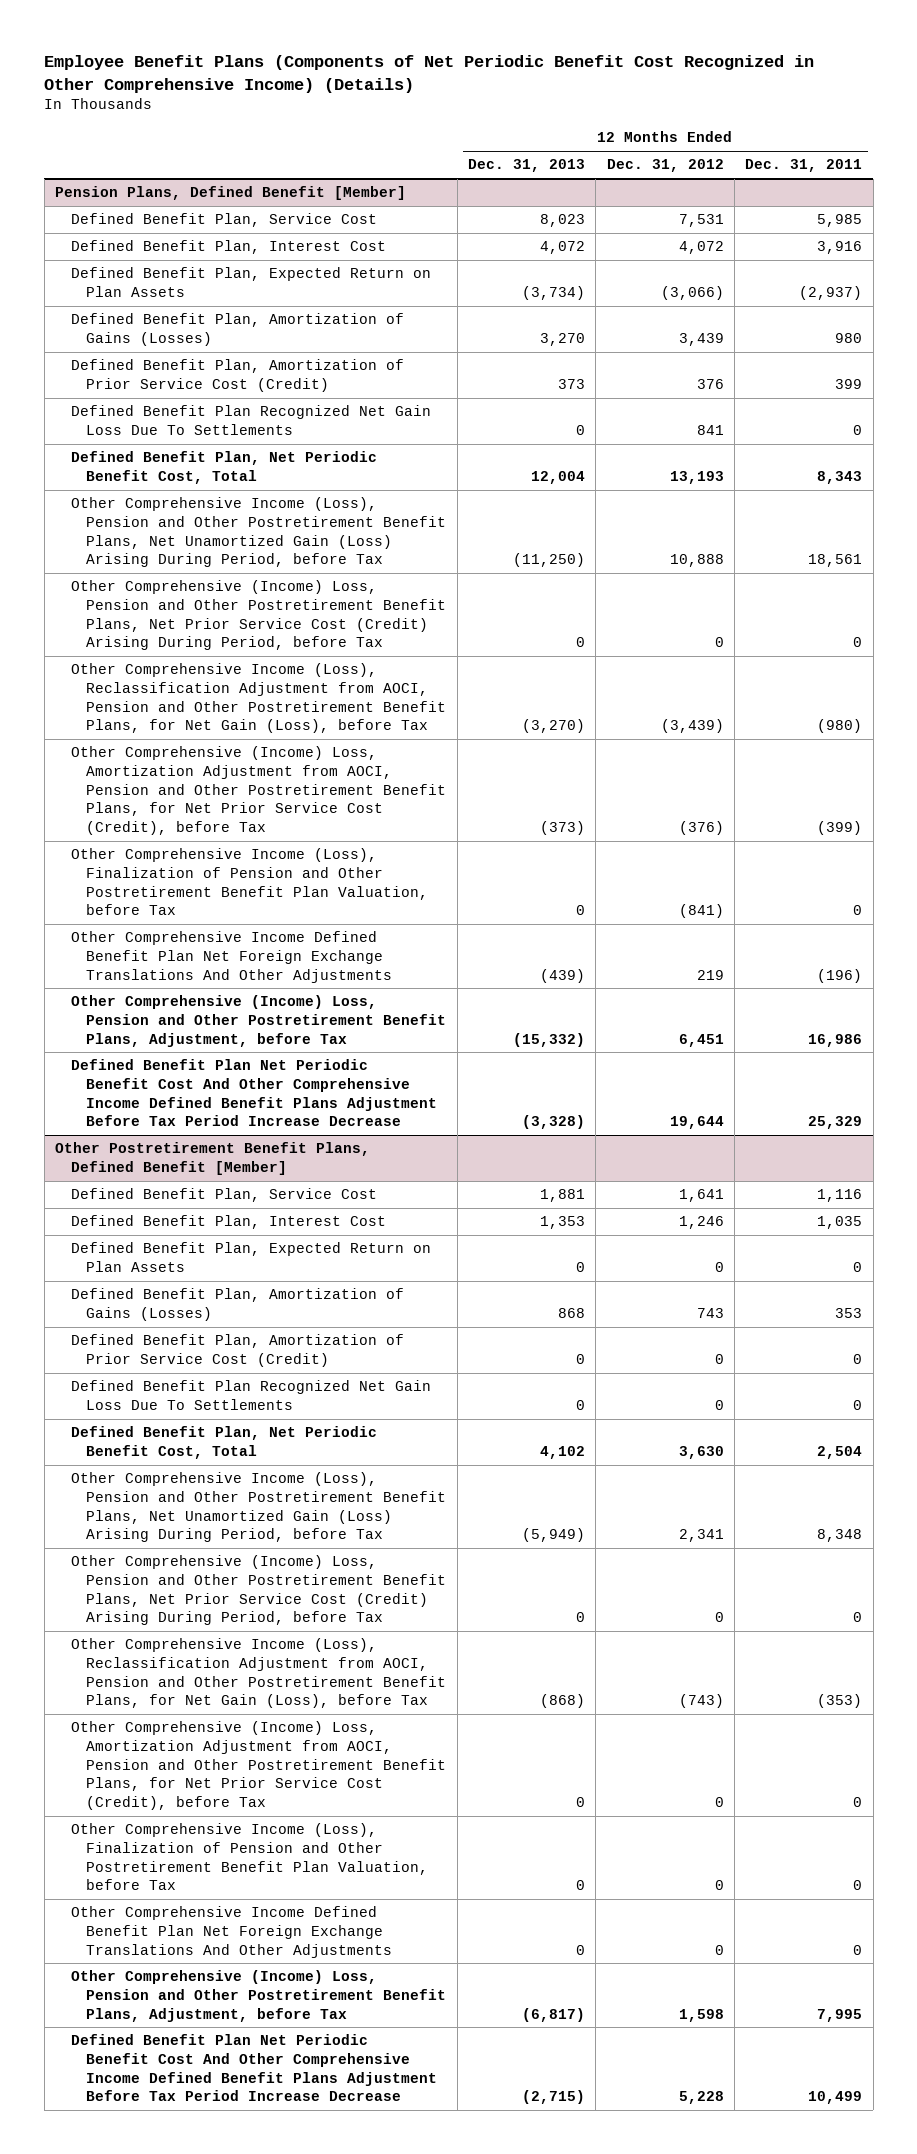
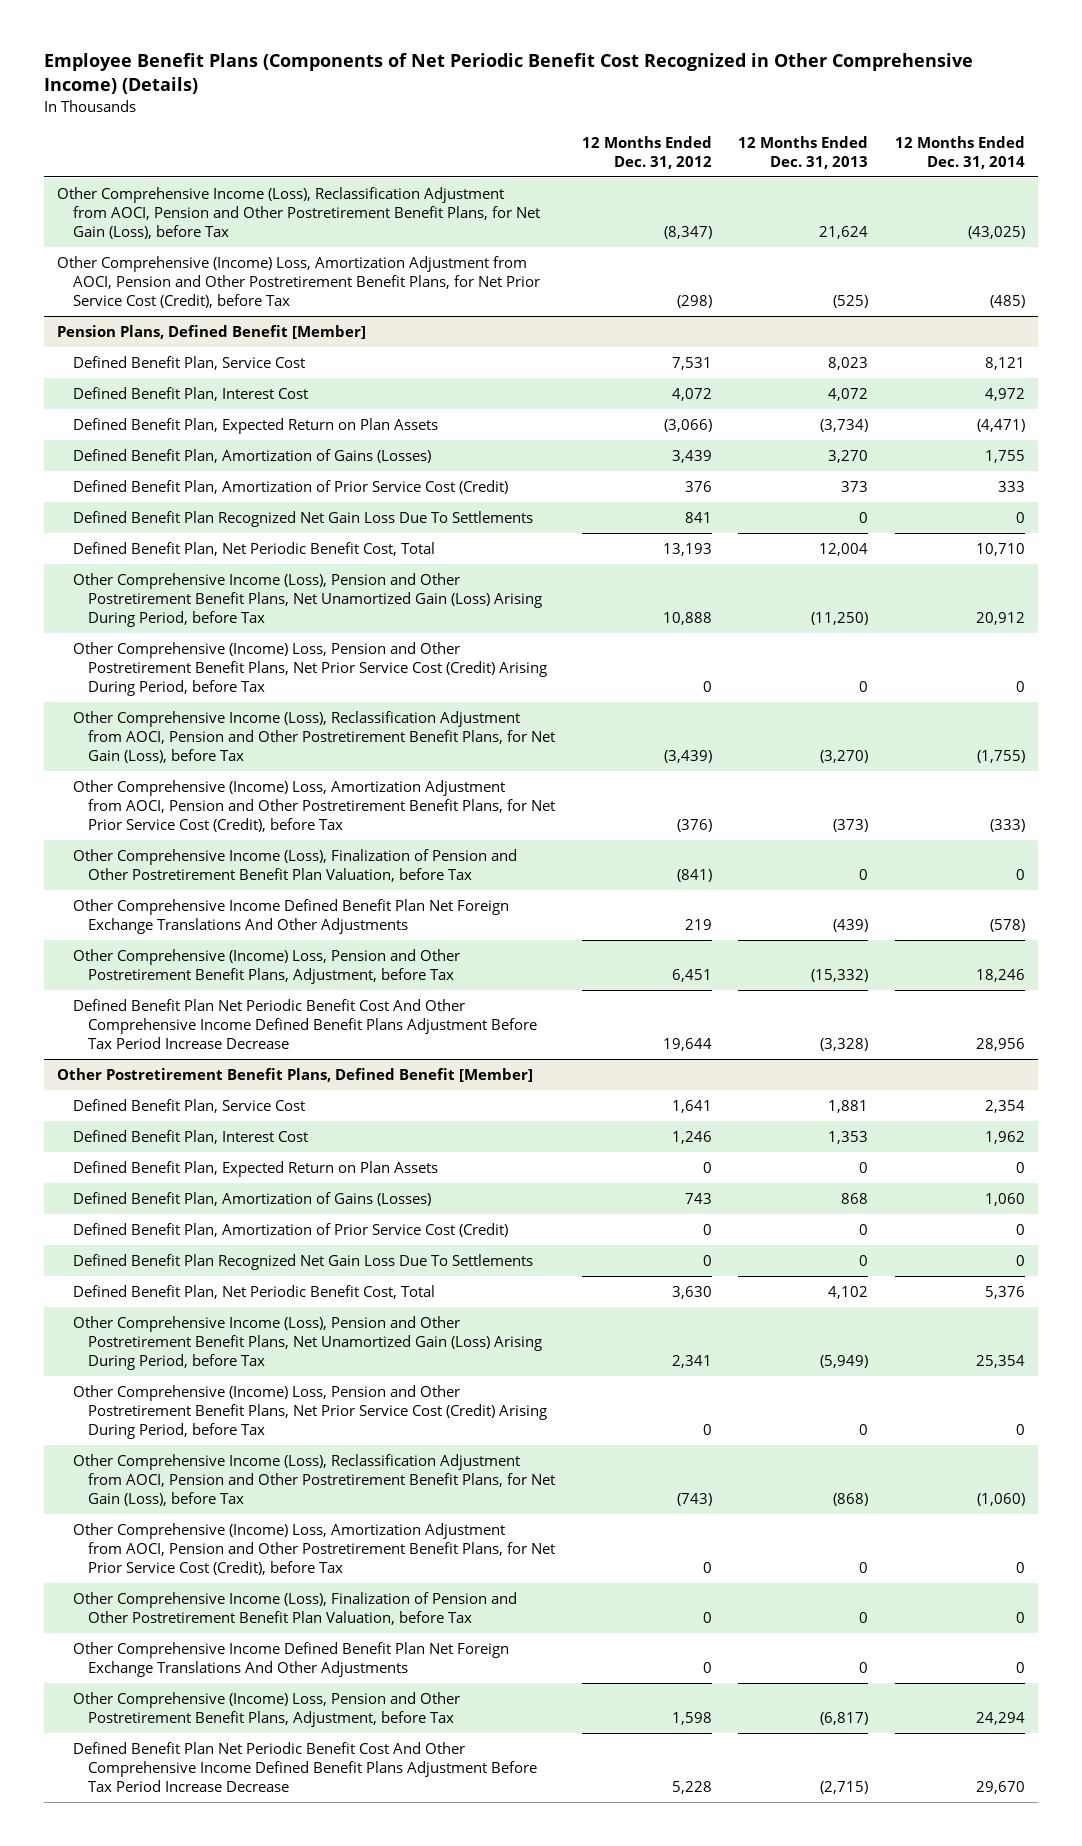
- | 12 Months Ended Dec. 31, 2013 | 12 Months Ended Dec. 31, 2012 | 12 Months Ended Dec. 31, 2011
+ | 12 Months Ended Dec. 31, 2012 | 12 Months Ended Dec. 31, 2013 | 12 Months Ended Dec. 31, 2014
+ Other Comprehensive Income (Loss), Reclassification Adjustment from AOCI, Pension and Other Postretirement Benefit Plans, for Net Gain (Loss), before Tax | (8,347) | 21,624 | (43,025)
+ Other Comprehensive (Income) Loss, Amortization Adjustment from AOCI, Pension and Other Postretirement Benefit Plans, for Net Prior Service Cost (Credit), before Tax | (298) | (525) | (485)

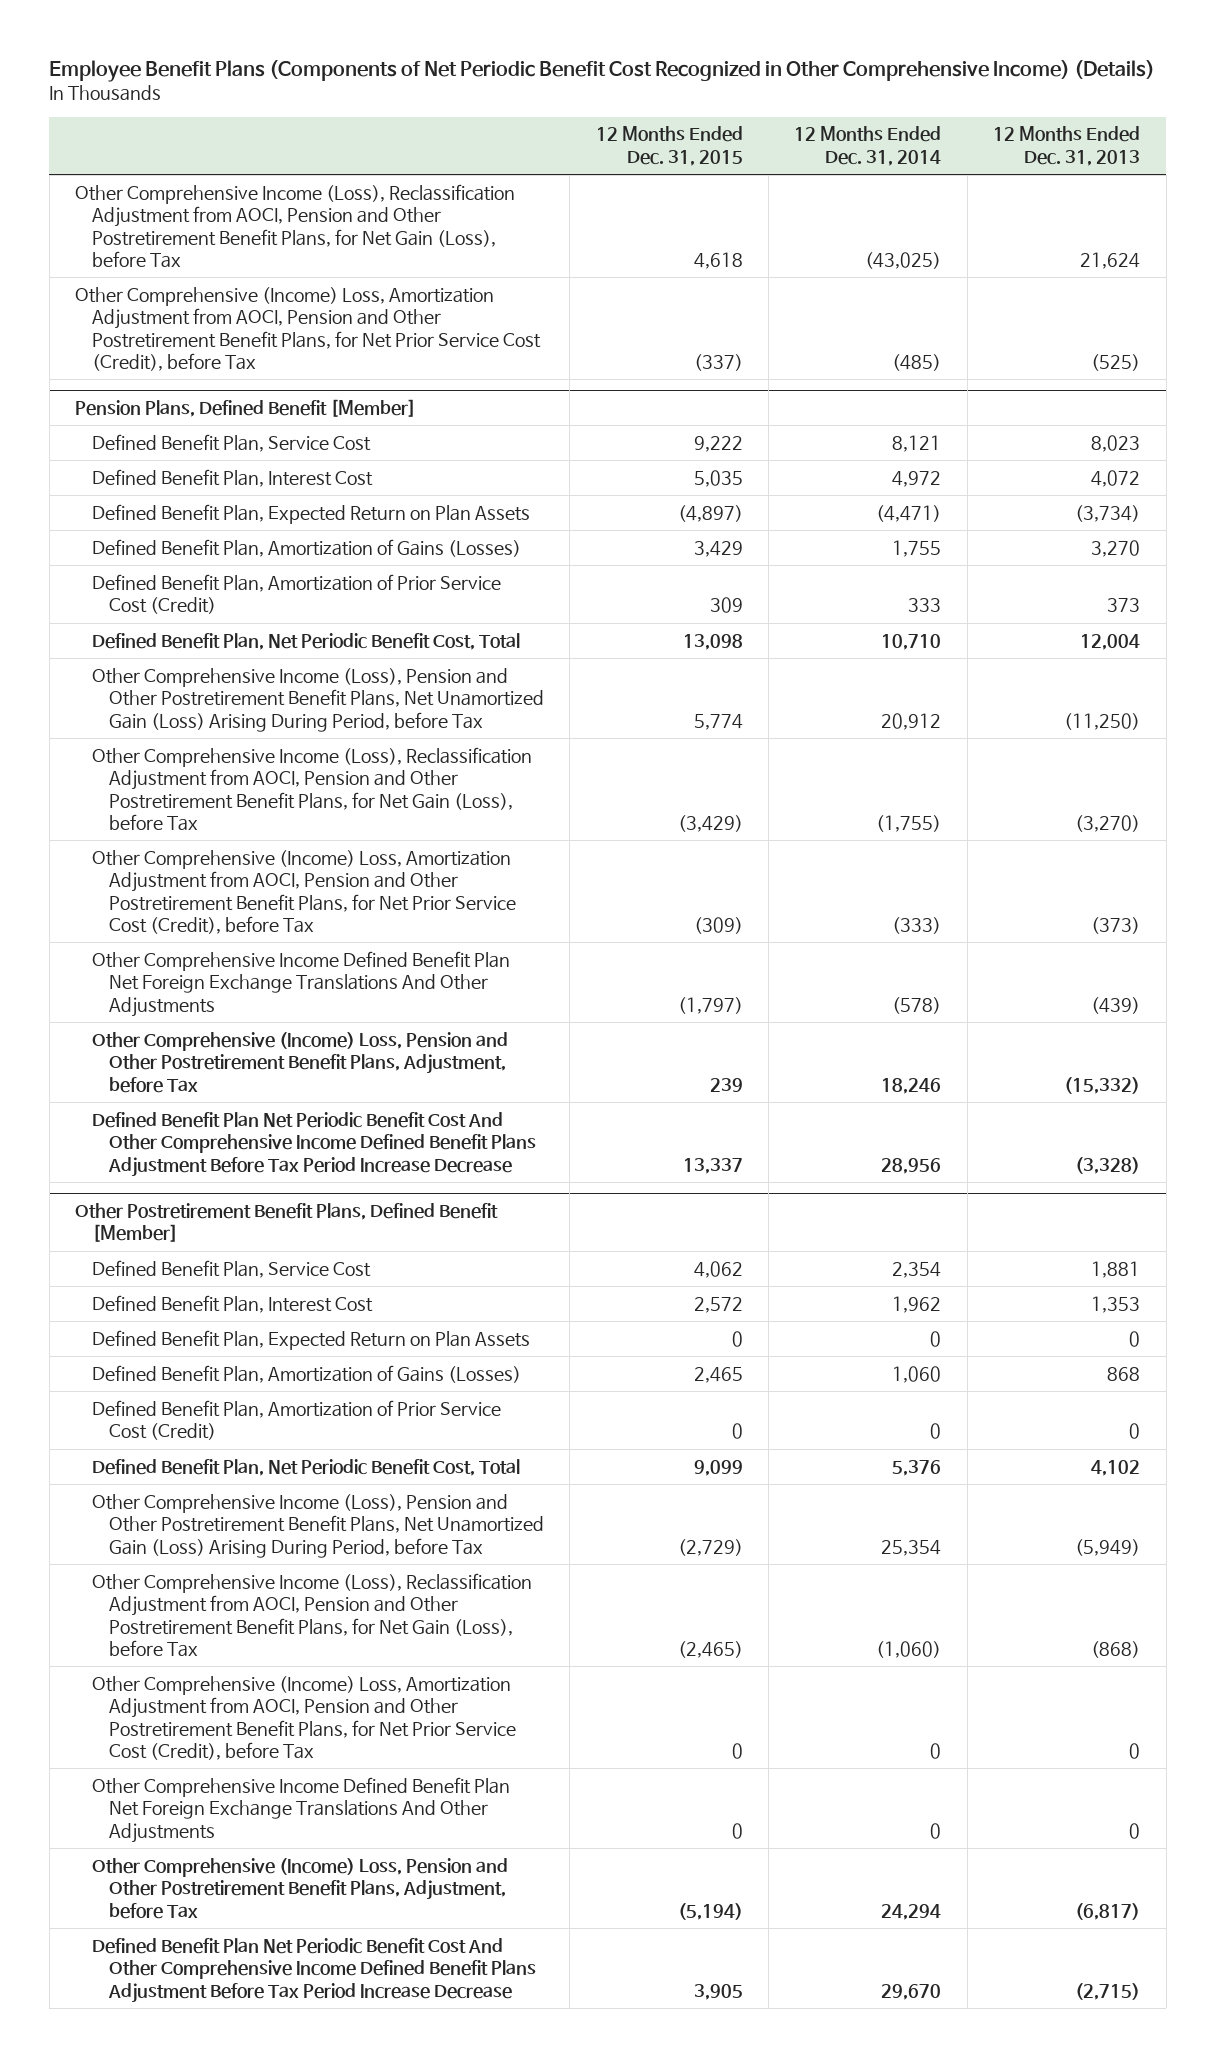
- | 12 Months Ended Dec. 31, 2012 | 12 Months Ended Dec. 31, 2013 | 12 Months Ended Dec. 31, 2014
+ | 12 Months Ended Dec. 31, 2015 | 12 Months Ended Dec. 31, 2014 | 12 Months Ended Dec. 31, 2013
@ Pension Plans, Defined Benefit [Member]
- Defined Benefit Plan Recognized Net Gain Loss Due To Settlements | 841 | 0 | 0
- Other Comprehensive (Income) Loss, Pension and Other Postretirement Benefit Plans, Net Prior Service Cost (Credit) Arising During Period, before Tax | 0 | 0 | 0
- Other Comprehensive Income (Loss), Finalization of Pension and Other Postretirement Benefit Plan Valuation, before Tax | (841) | 0 | 0
@ Other Postretirement Benefit Plans, Defined Benefit [Member]
- Defined Benefit Plan Recognized Net Gain Loss Due To Settlements | 0 | 0 | 0
- Other Comprehensive (Income) Loss, Pension and Other Postretirement Benefit Plans, Net Prior Service Cost (Credit) Arising During Period, before Tax | 0 | 0 | 0
- Other Comprehensive Income (Loss), Finalization of Pension and Other Postretirement Benefit Plan Valuation, before Tax | 0 | 0 | 0

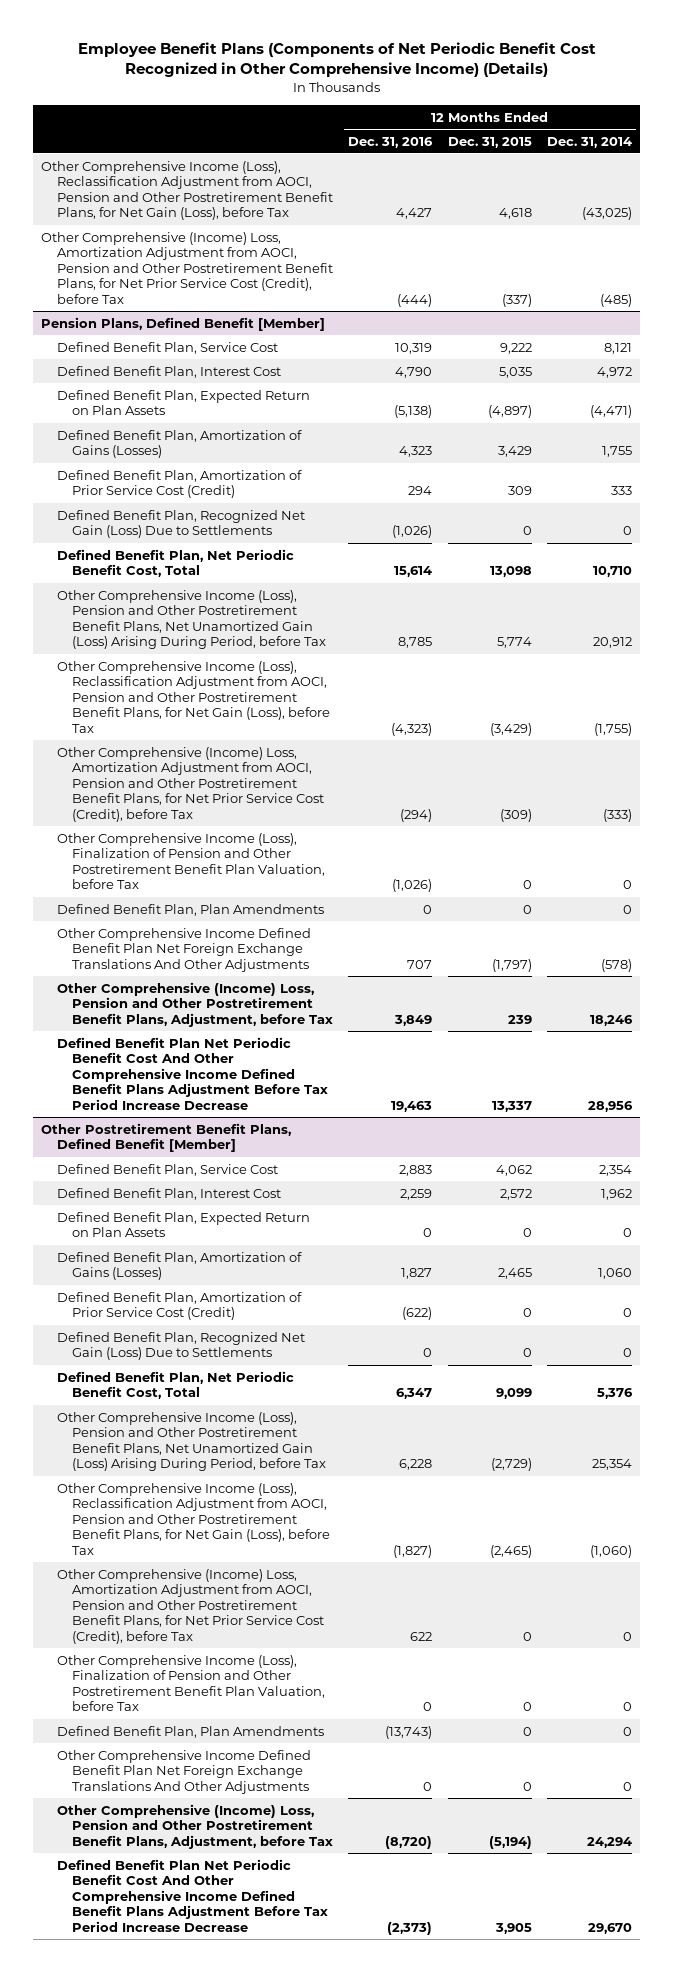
- | 12 Months Ended Dec. 31, 2015 | 12 Months Ended Dec. 31, 2014 | 12 Months Ended Dec. 31, 2013
+ | 12 Months Ended Dec. 31, 2016 | 12 Months Ended Dec. 31, 2015 | 12 Months Ended Dec. 31, 2014
@ Pension Plans, Defined Benefit [Member]
+ Defined Benefit Plan, Recognized Net Gain (Loss) Due to Settlements | (1,026) | 0 | 0
+ Other Comprehensive Income (Loss), Finalization of Pension and Other Postretirement Benefit Plan Valuation, before Tax | (1,026) | 0 | 0
+ Defined Benefit Plan, Plan Amendments | 0 | 0 | 0
@ Other Postretirement Benefit Plans, Defined Benefit [Member]
+ Defined Benefit Plan, Recognized Net Gain (Loss) Due to Settlements | 0 | 0 | 0
+ Other Comprehensive Income (Loss), Finalization of Pension and Other Postretirement Benefit Plan Valuation, before Tax | 0 | 0 | 0
+ Defined Benefit Plan, Plan Amendments | (13,743) | 0 | 0

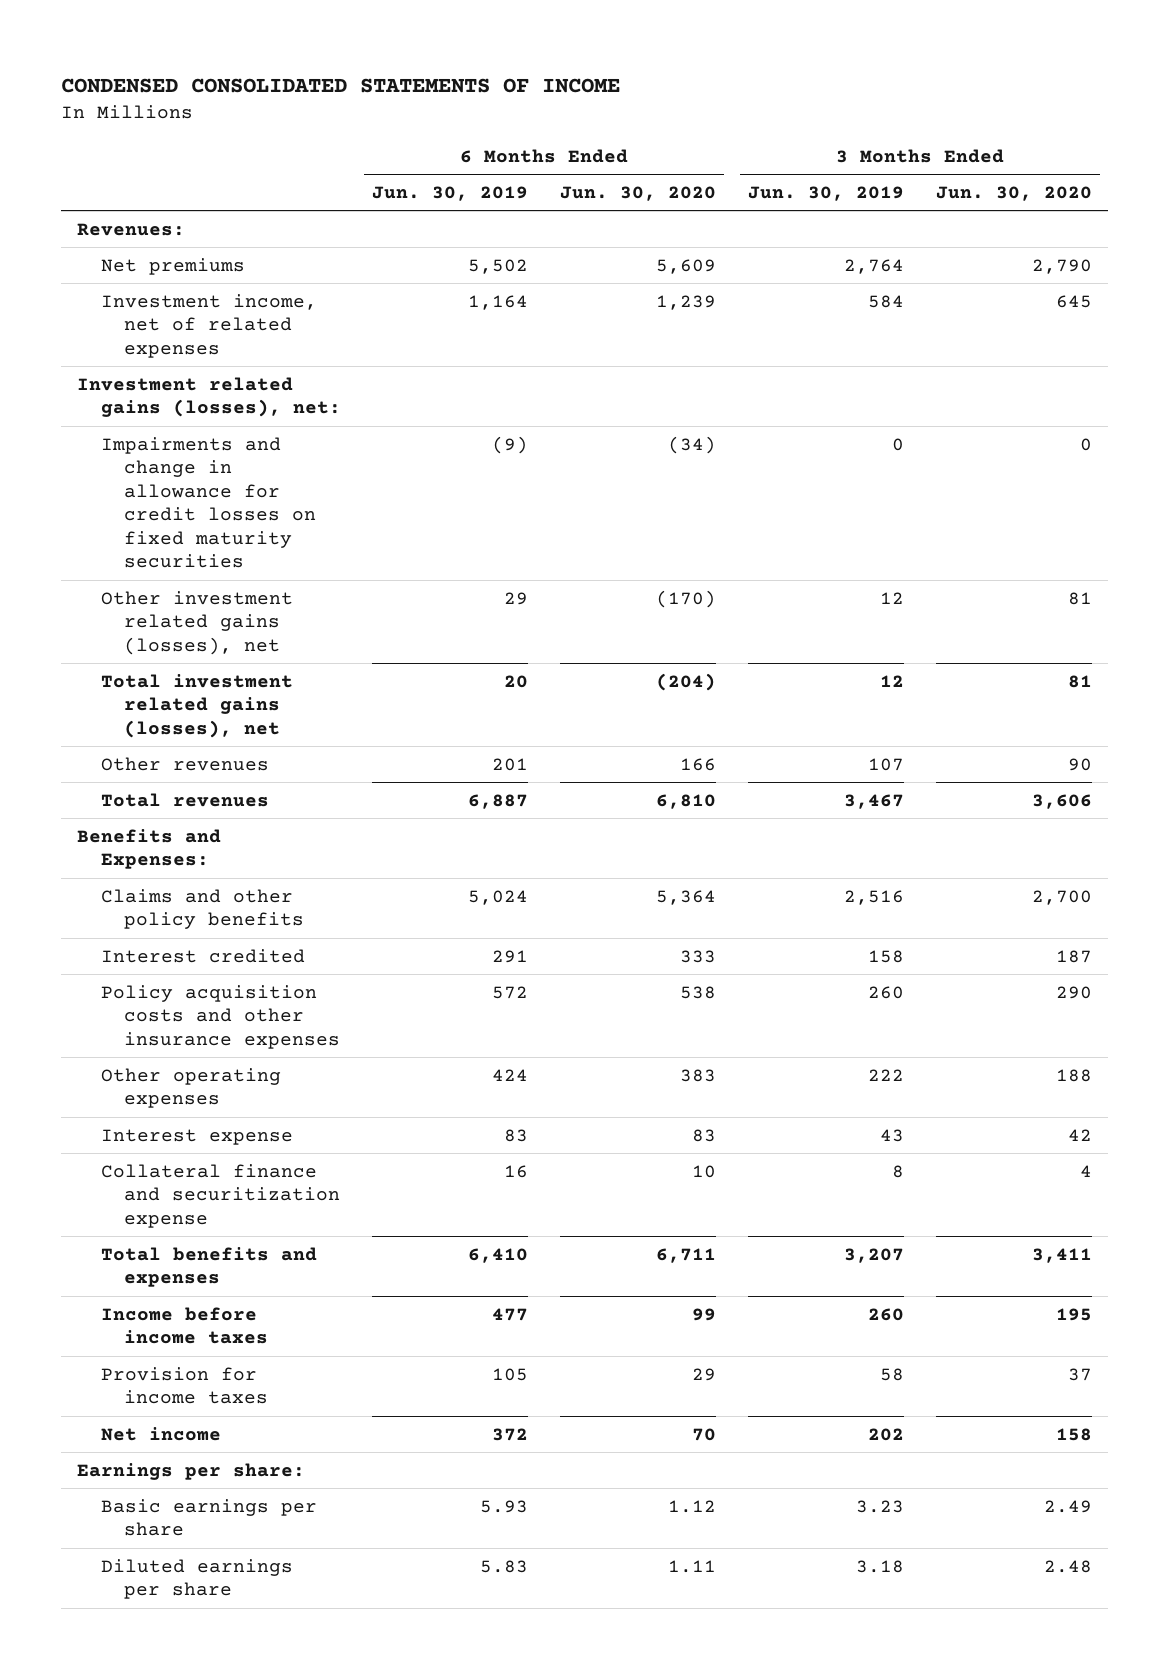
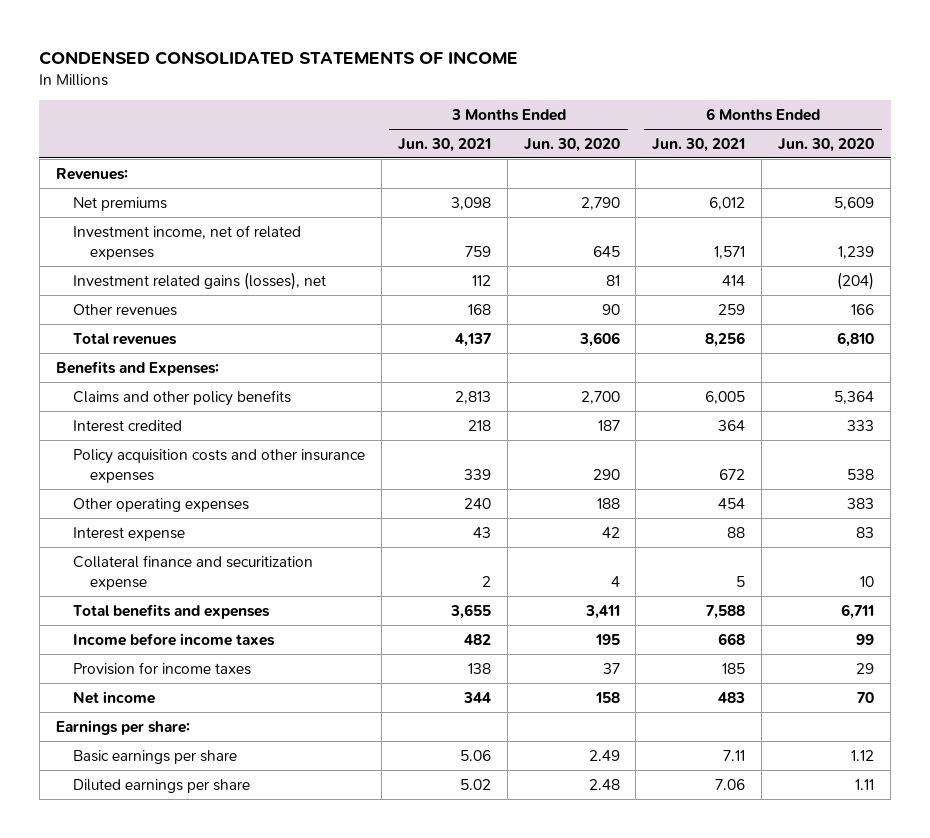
- | 6 Months Ended Jun. 30, 2019 | 6 Months Ended Jun. 30, 2020 | 3 Months Ended Jun. 30, 2019 | 3 Months Ended Jun. 30, 2020
+ | 3 Months Ended Jun. 30, 2021 | 3 Months Ended Jun. 30, 2020 | 6 Months Ended Jun. 30, 2021 | 6 Months Ended Jun. 30, 2020
- Investment related gains (losses), net:
- Impairments and change in allowance for credit losses on fixed maturity securities | (9) | (34) | 0 | 0
- Other investment related gains (losses), net | 29 | (170) | 12 | 81
- Total investment related gains (losses), net | 20 | (204) | 12 | 81
+ Investment related gains (losses), net | 112 | 81 | 414 | (204)

